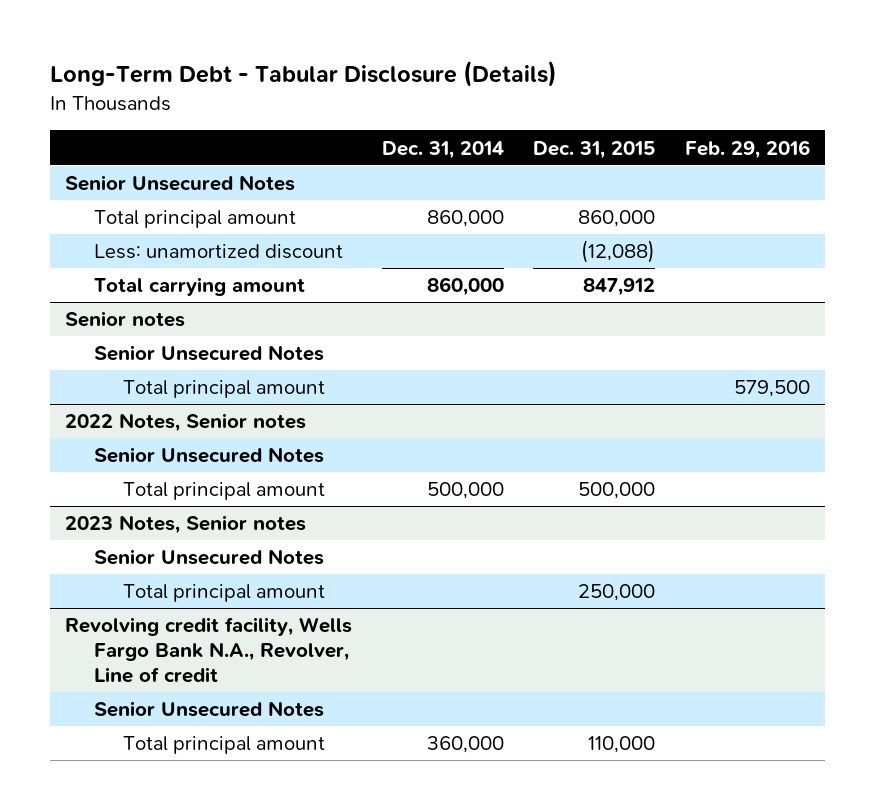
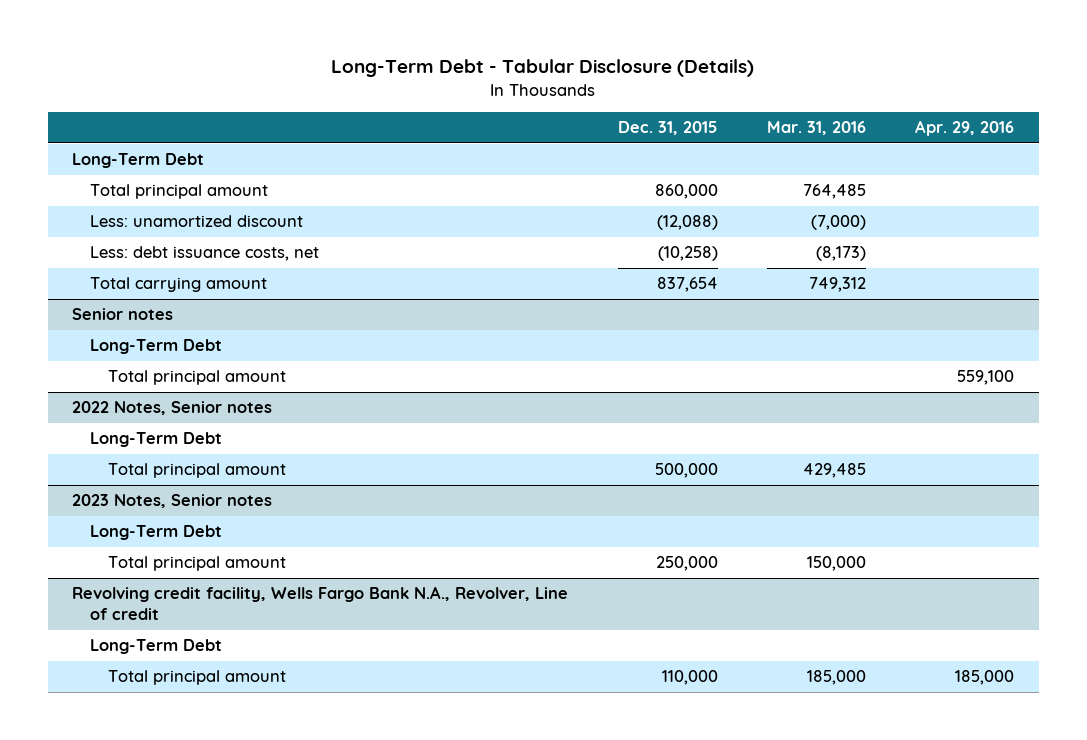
- | Dec. 31, 2014 | Dec. 31, 2015 | Feb. 29, 2016
+ | Dec. 31, 2015 | Mar. 31, 2016 | Apr. 29, 2016
- Senior Unsecured Notes
+ Long-Term Debt
- Total carrying amount | 860,000 | 847,912 |
+ Less: debt issuance costs, net | (10,258) | (8,173) |
+ Total carrying amount | 837,654 | 749,312 |
@ Senior notes
- Senior Unsecured Notes
+ Long-Term Debt
@ 2022 Notes, Senior notes
- Senior Unsecured Notes
+ Long-Term Debt
@ 2023 Notes, Senior notes
- Senior Unsecured Notes
+ Long-Term Debt
@ Revolving credit facility, Wells Fargo Bank N.A., Revolver, Line of credit
- Senior Unsecured Notes
+ Long-Term Debt

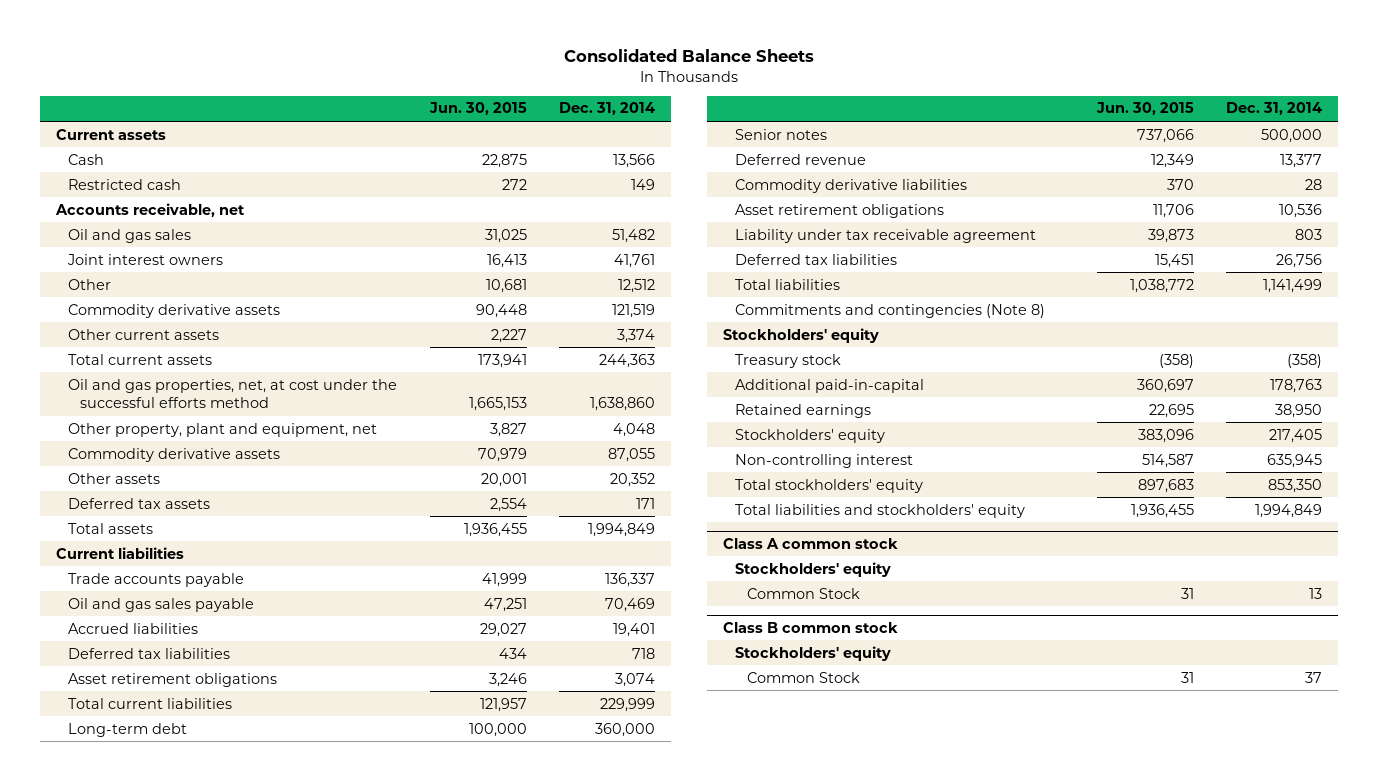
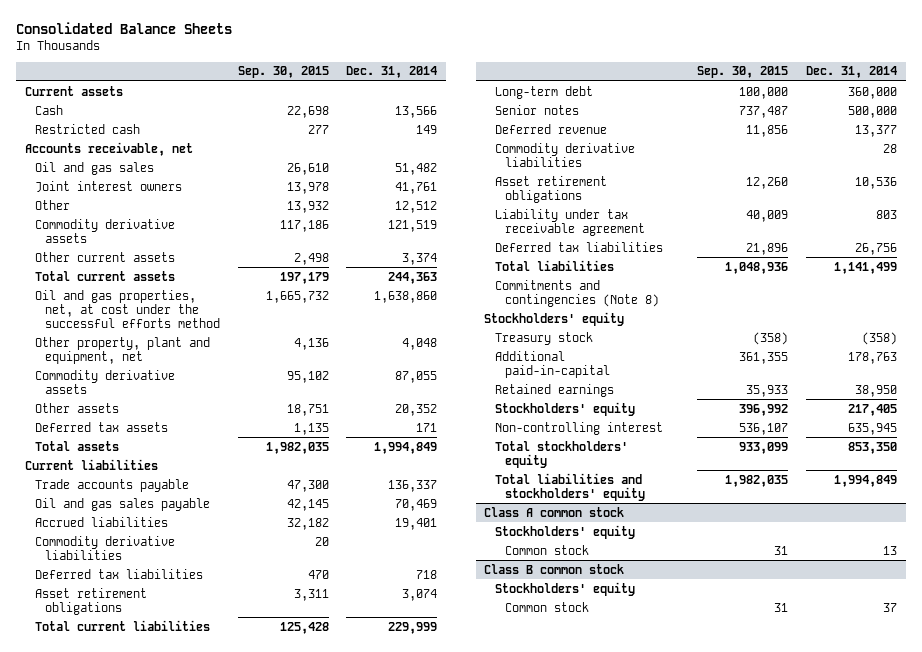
- | Jun. 30, 2015 | Dec. 31, 2014
+ | Sep. 30, 2015 | Dec. 31, 2014
+ Commodity derivative liabilities | 20 |
@ Class A common stock
- Common Stock | 31 | 13
+ Common stock | 31 | 13
@ Class B common stock
- Common Stock | 31 | 37
+ Common stock | 31 | 37

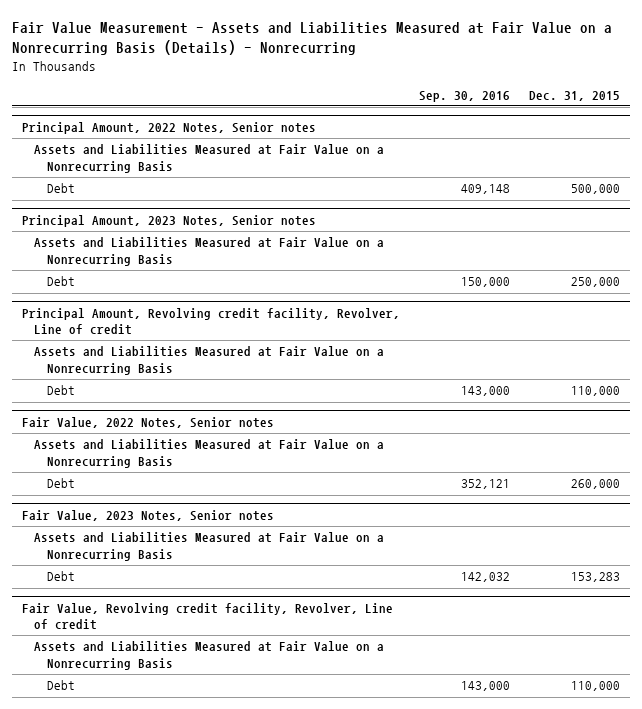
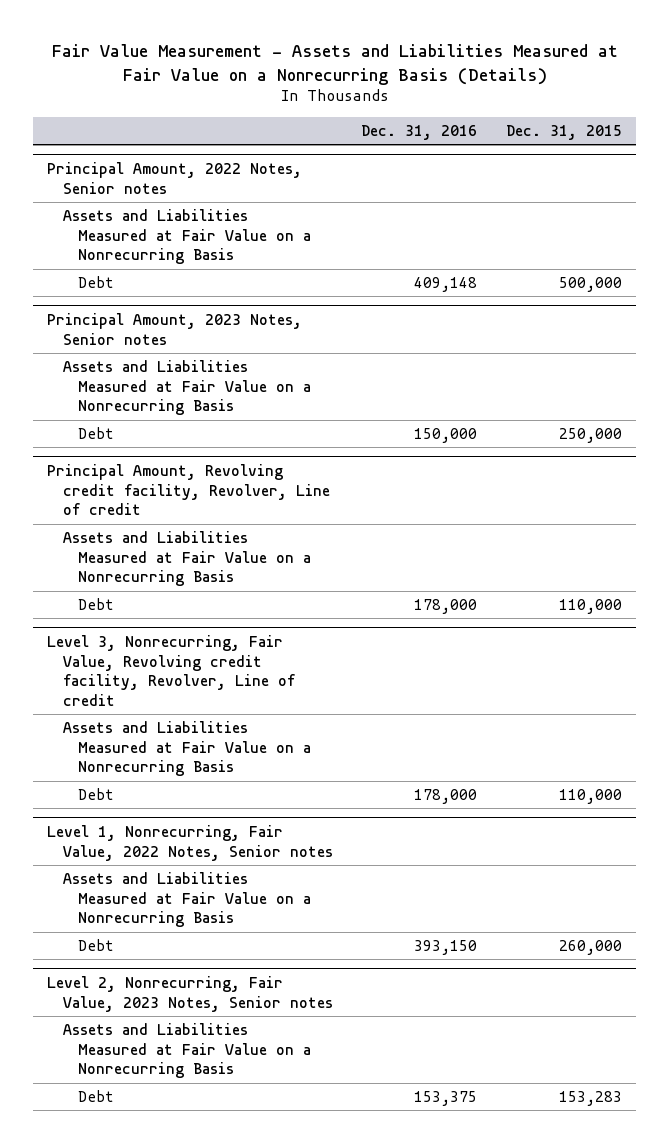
- Fair Value Measurement - Assets and Liabilities Measured at Fair Value on a Nonrecurring Basis (Details) - Nonrecurring
+ Fair Value Measurement - Assets and Liabilities Measured at Fair Value on a Nonrecurring Basis (Details)
- | Sep. 30, 2016 | Dec. 31, 2015
+ | Dec. 31, 2016 | Dec. 31, 2015
- Fair Value, 2022 Notes, Senior notes
+ Level 3, Nonrecurring, Fair Value, Revolving credit facility, Revolver, Line of credit
+ Debt | 178,000 | 110,000
+ Level 1, Nonrecurring, Fair Value, 2022 Notes, Senior notes
+ Assets and Liabilities Measured at Fair Value on a Nonrecurring Basis
- Fair Value, 2023 Notes, Senior notes
+ Level 2, Nonrecurring, Fair Value, 2023 Notes, Senior notes
- Fair Value, Revolving credit facility, Revolver, Line of credit
- Assets and Liabilities Measured at Fair Value on a Nonrecurring Basis
- Debt | 143,000 | 110,000

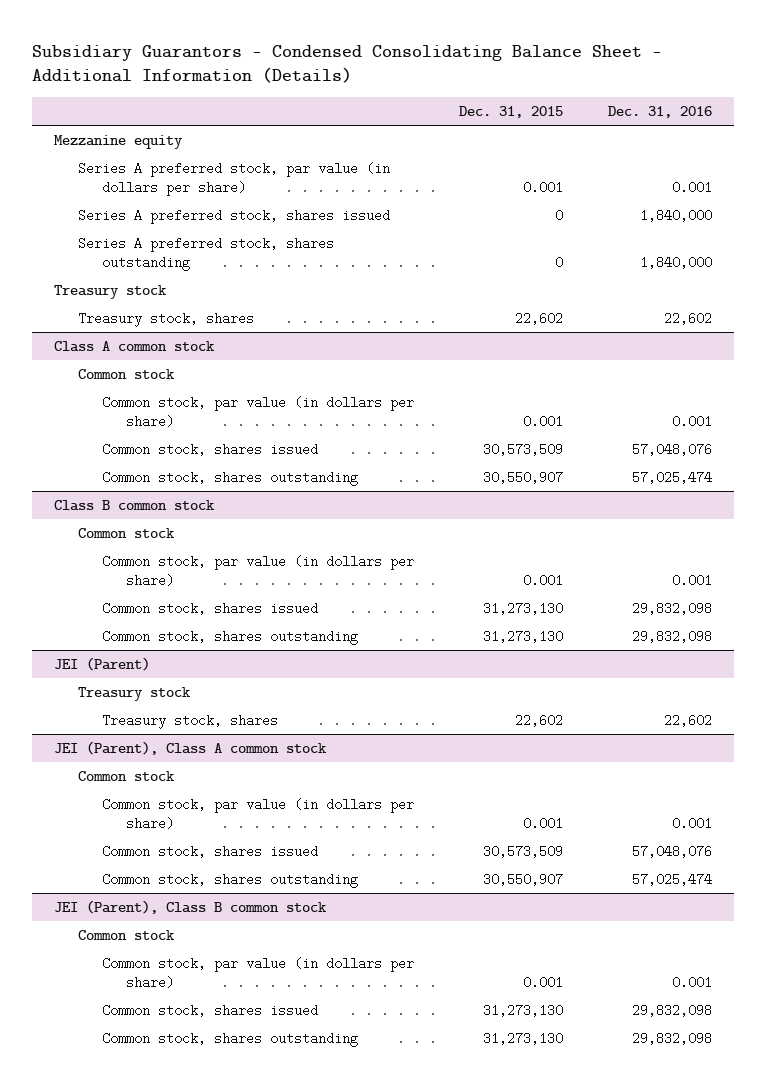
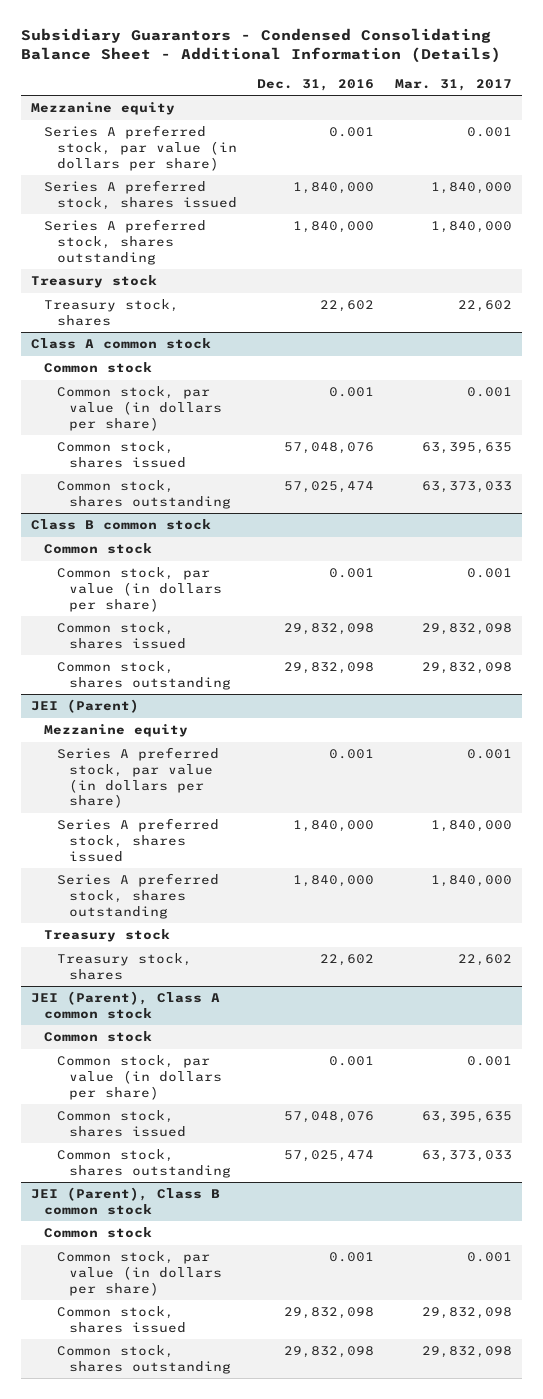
- | Dec. 31, 2015 | Dec. 31, 2016
+ | Dec. 31, 2016 | Mar. 31, 2017
@ JEI (Parent)
+ Mezzanine equity
+ Series A preferred stock, par value (in dollars per share) | 0.001 | 0.001
+ Series A preferred stock, shares issued | 1,840,000 | 1,840,000
+ Series A preferred stock, shares outstanding | 1,840,000 | 1,840,000

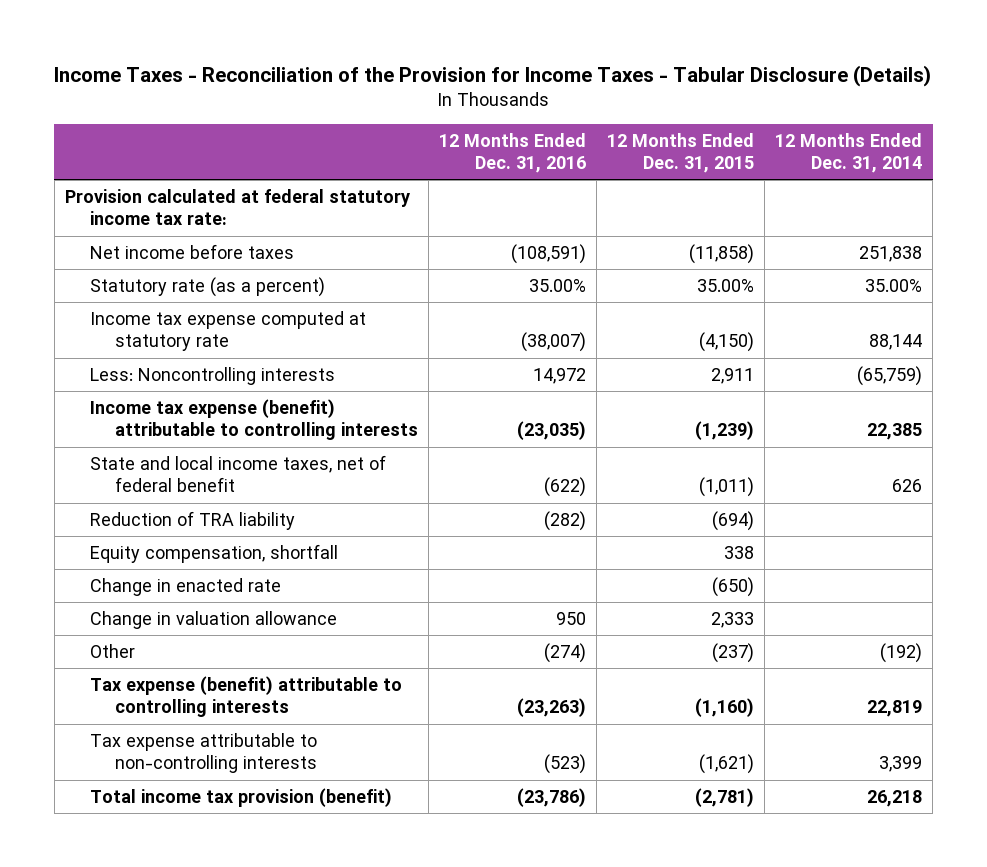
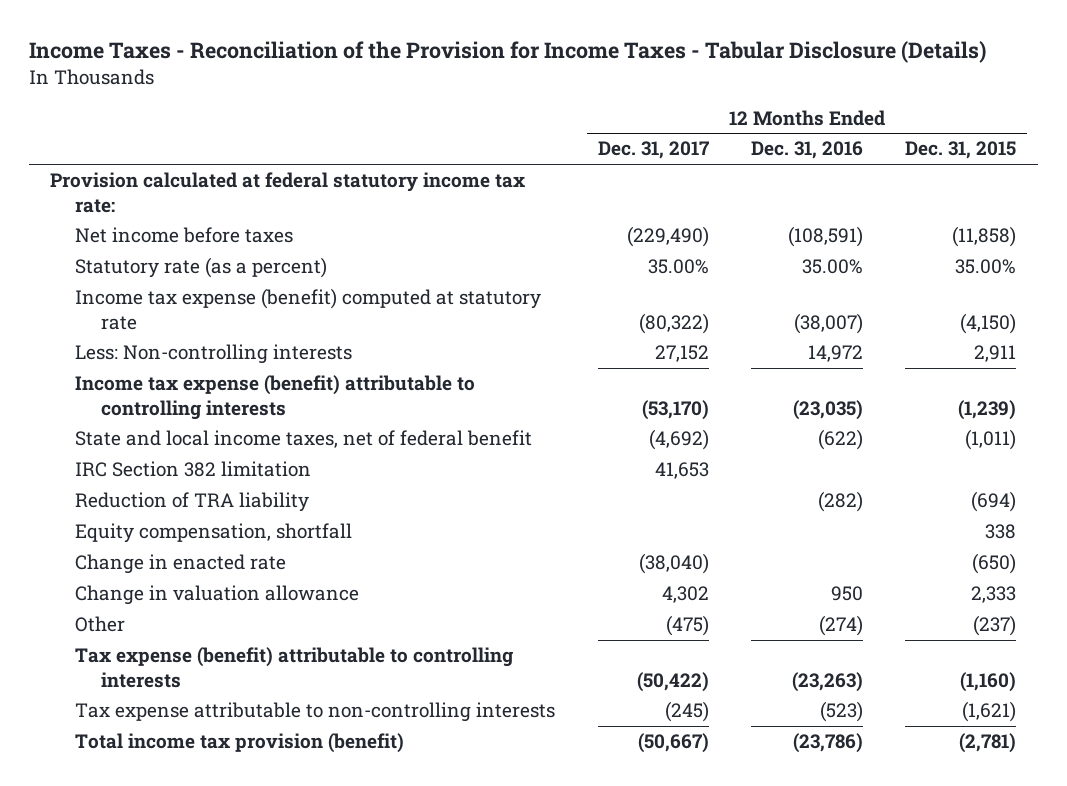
- | 12 Months Ended Dec. 31, 2016 | 12 Months Ended Dec. 31, 2015 | 12 Months Ended Dec. 31, 2014
+ | 12 Months Ended Dec. 31, 2017 | 12 Months Ended Dec. 31, 2016 | 12 Months Ended Dec. 31, 2015
- Income tax expense computed at statutory rate | (38,007) | (4,150) | 88,144
- Less: Noncontrolling interests | 14,972 | 2,911 | (65,759)
+ Income tax expense (benefit) computed at statutory rate | (80,322) | (38,007) | (4,150)
+ Less: Non-controlling interests | 27,152 | 14,972 | 2,911
+ IRC Section 382 limitation | 41,653 | |

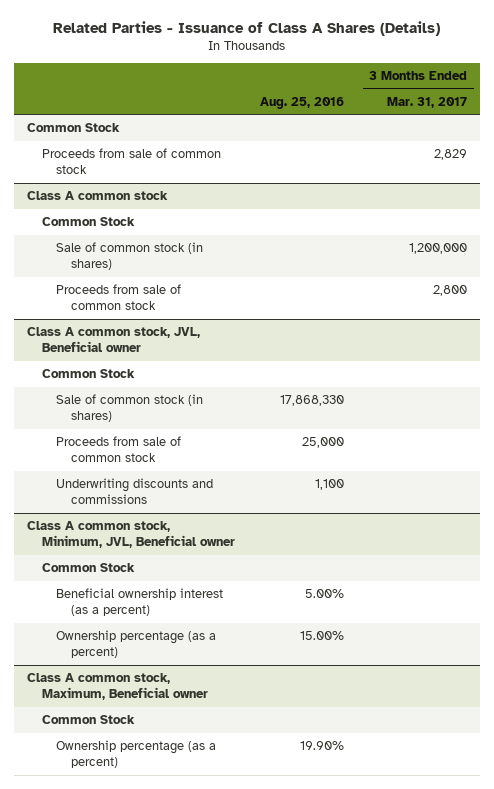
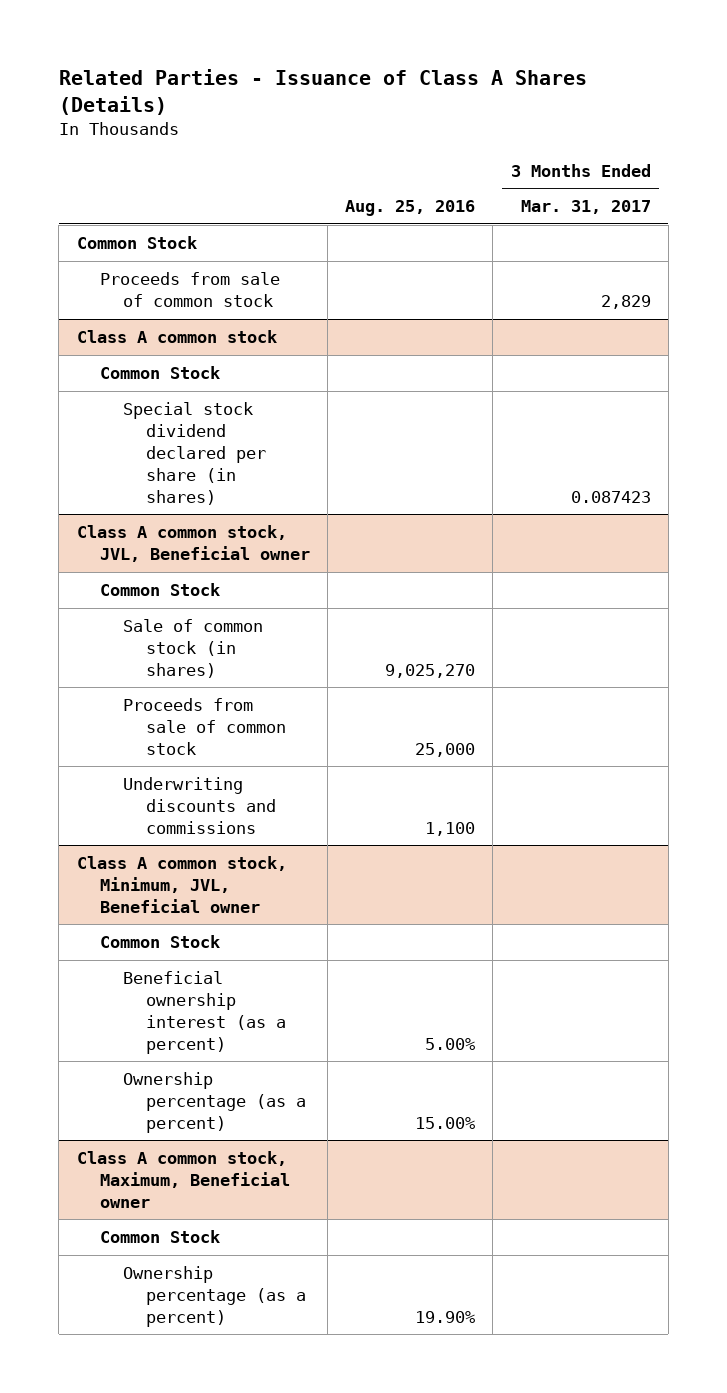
@ Class A common stock
- Sale of common stock (in shares) | | 1,200,000
- Proceeds from sale of common stock | | 2,800
+ Special stock dividend declared per share (in shares) | | 0.087423
@ Class A common stock, JVL, Beneficial owner
- Sale of common stock (in shares) | 17,868,330 |
+ Sale of common stock (in shares) | 9,025,270 |

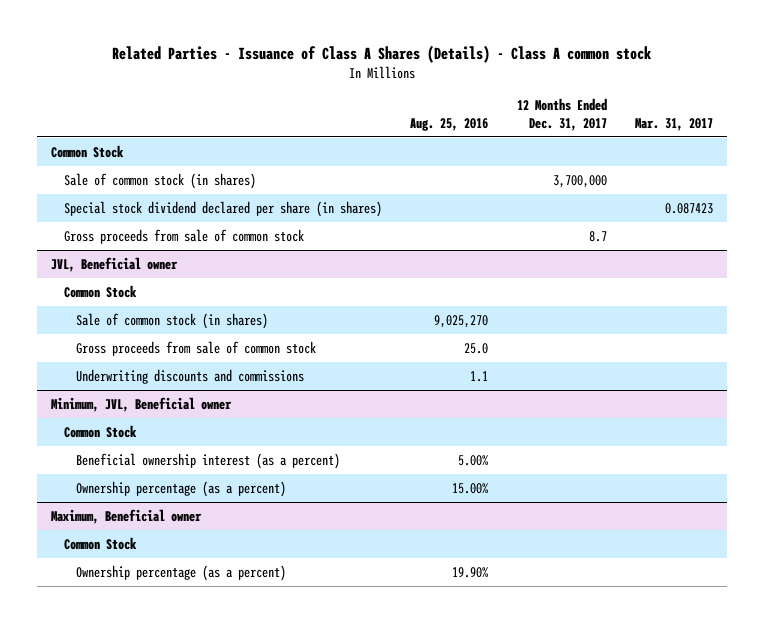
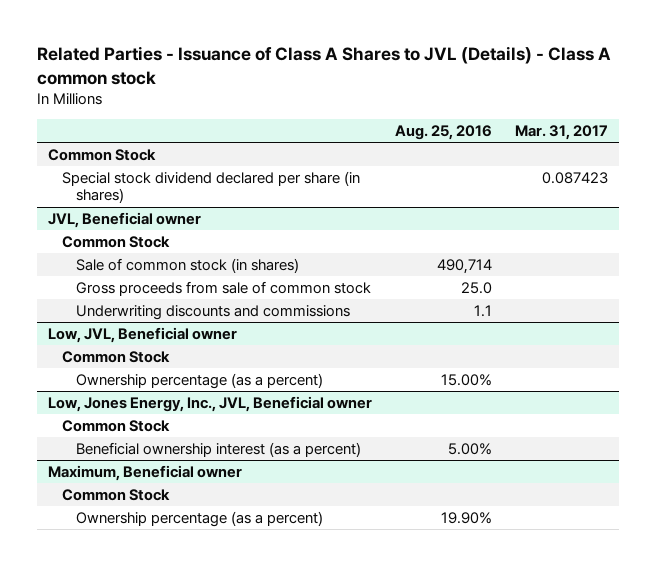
- Related Parties - Issuance of Class A Shares (Details) - Class A common stock
+ Related Parties - Issuance of Class A Shares to JVL (Details) - Class A common stock
- | Aug. 25, 2016 | 12 Months Ended Dec. 31, 2017 | Mar. 31, 2017
+ | Aug. 25, 2016 | Mar. 31, 2017
- Sale of common stock (in shares) | | 3,700,000 |
- Gross proceeds from sale of common stock | | 8.7 |
@ JVL, Beneficial owner
- Sale of common stock (in shares) | 9,025,270 | |
+ Sale of common stock (in shares) | 490,714 |
- Minimum, JVL, Beneficial owner
+ Low, JVL, Beneficial owner
- Beneficial ownership interest (as a percent) | 5.00% | |
+ Low, Jones Energy, Inc., JVL, Beneficial owner
+ Common Stock
+ Beneficial ownership interest (as a percent) | 5.00% |

